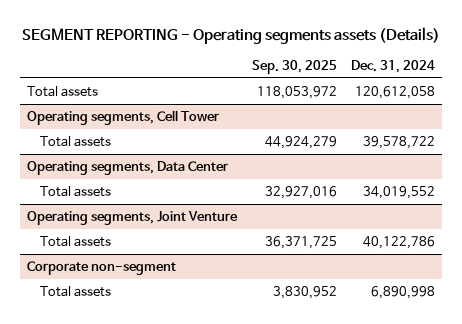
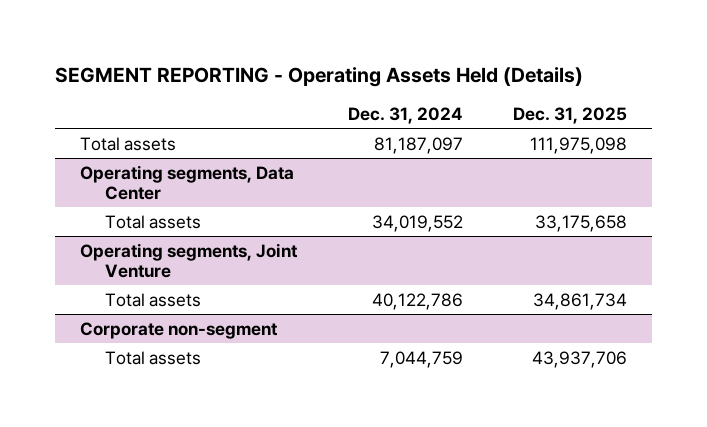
- SEGMENT REPORTING - Operating segments assets (Details)
+ SEGMENT REPORTING - Operating Assets Held (Details)
- | Sep. 30, 2025 | Dec. 31, 2024
+ | Dec. 31, 2024 | Dec. 31, 2025
- Total assets | 118,053,972 | 120,612,058
- Operating segments, Cell Tower
- Total assets | 44,924,279 | 39,578,722
+ Total assets | 81,187,097 | 111,975,098
@ Corporate non-segment
- Total assets | 3,830,952 | 6,890,998
+ Total assets | 7,044,759 | 43,937,706

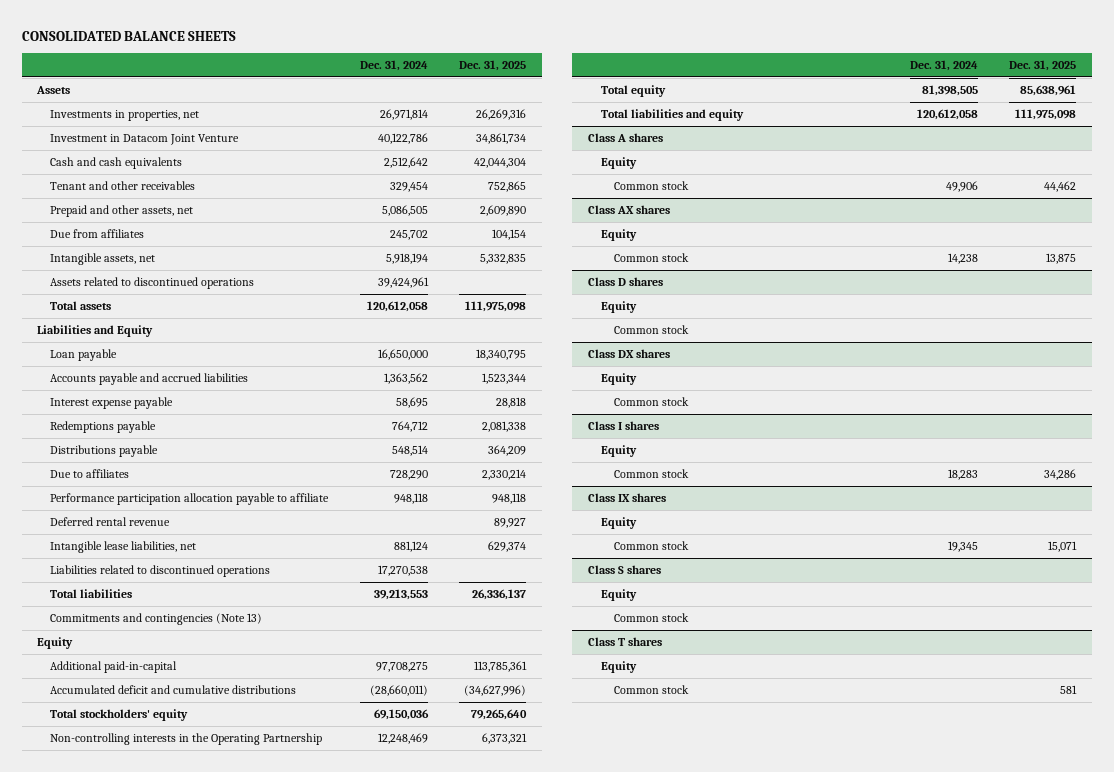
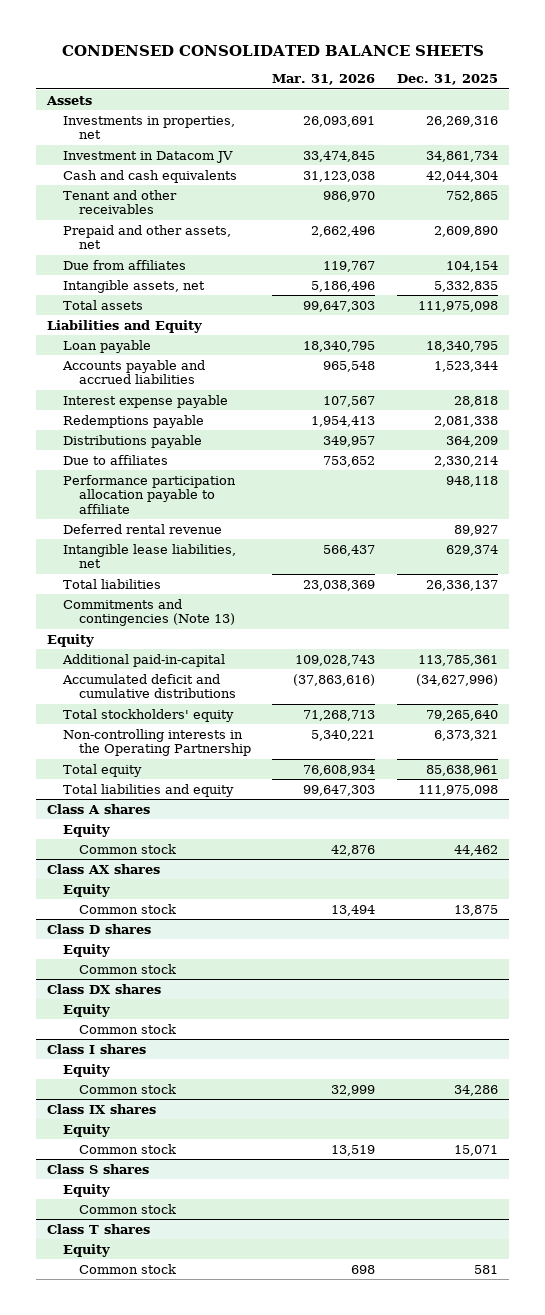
- CONSOLIDATED BALANCE SHEETS
+ CONDENSED CONSOLIDATED BALANCE SHEETS
- | Dec. 31, 2024 | Dec. 31, 2025
+ | Mar. 31, 2026 | Dec. 31, 2025
- Investment in Datacom Joint Venture | 40,122,786 | 34,861,734
+ Investment in Datacom JV | 33,474,845 | 34,861,734
- Assets related to discontinued operations | 39,424,961 |
- Liabilities related to discontinued operations | 17,270,538 |

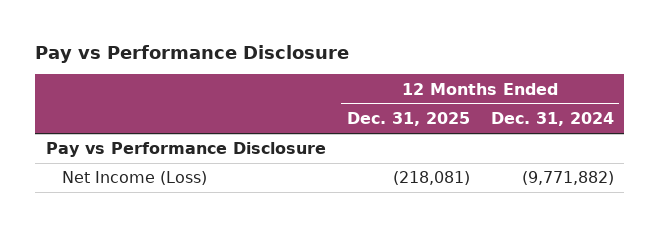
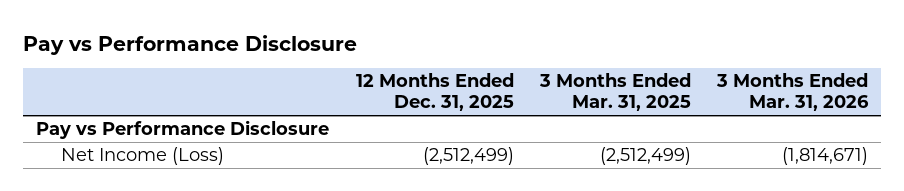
- | 12 Months Ended Dec. 31, 2025 | 12 Months Ended Dec. 31, 2024
+ | 12 Months Ended Dec. 31, 2025 | 3 Months Ended Mar. 31, 2025 | 3 Months Ended Mar. 31, 2026
- Net Income (Loss) | (218,081) | (9,771,882)
+ Net Income (Loss) | (2,512,499) | (2,512,499) | (1,814,671)

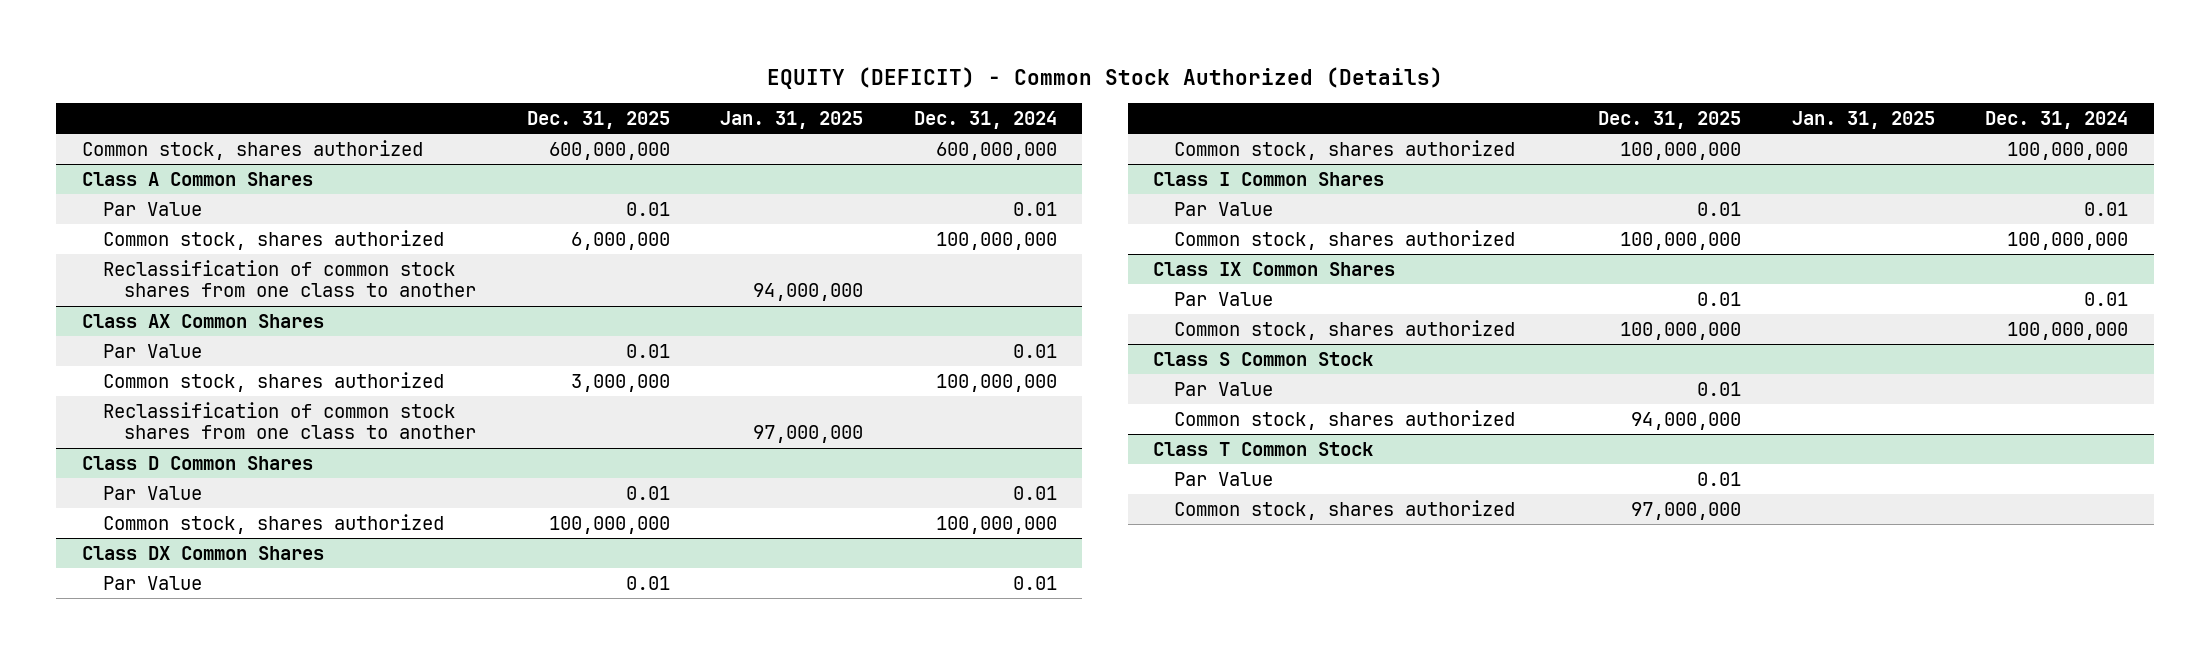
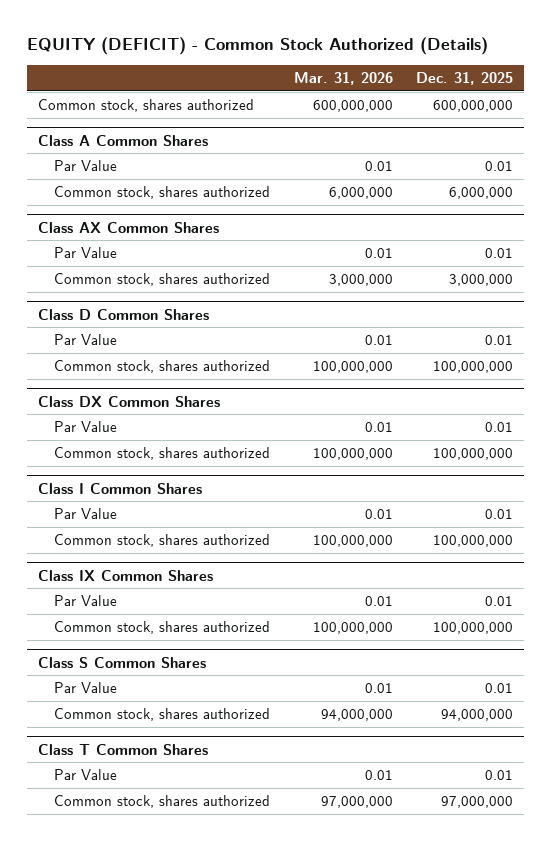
- | Dec. 31, 2025 | Jan. 31, 2025 | Dec. 31, 2024
+ | Mar. 31, 2026 | Dec. 31, 2025
@ Class A Common Shares
- Reclassification of common stock shares from one class to another | | 94,000,000 |
@ Class AX Common Shares
- Reclassification of common stock shares from one class to another | | 97,000,000 |
- Class S Common Stock
+ Class S Common Shares
- Class T Common Stock
+ Class T Common Shares

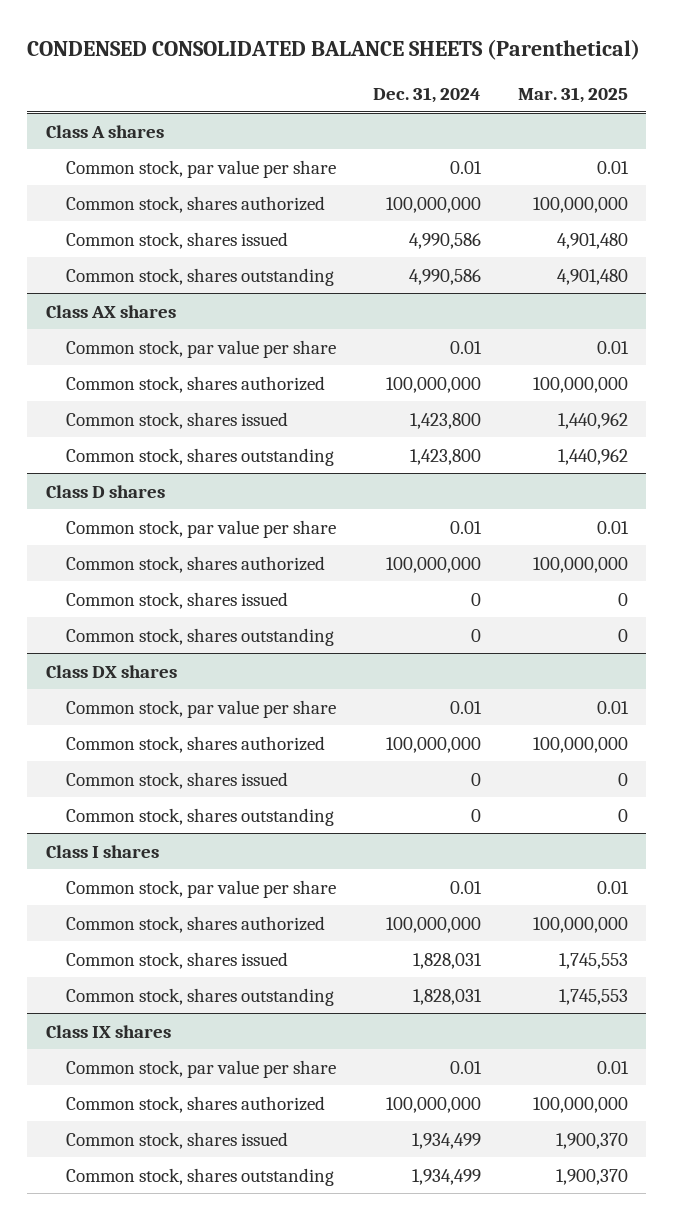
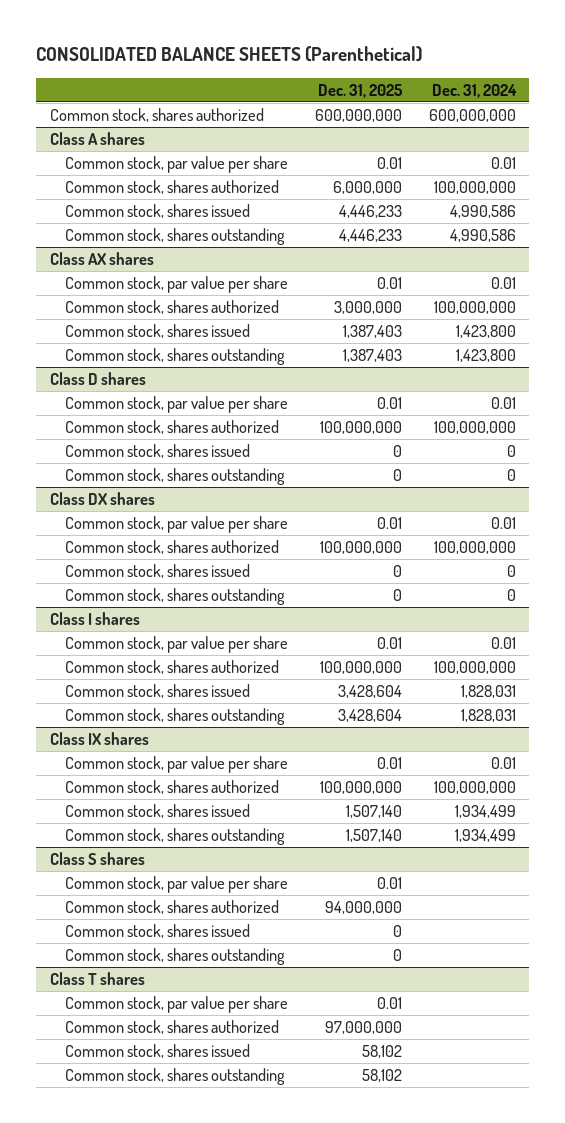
- CONDENSED CONSOLIDATED BALANCE SHEETS (Parenthetical)
+ CONSOLIDATED BALANCE SHEETS (Parenthetical)
- | Dec. 31, 2024 | Mar. 31, 2025
+ | Dec. 31, 2025 | Dec. 31, 2024
+ Common stock, shares authorized | 600,000,000 | 600,000,000
+ Class S shares
+ Common stock, par value per share | 0.01 |
+ Common stock, shares authorized | 94,000,000 |
+ Common stock, shares issued | 0 |
+ Common stock, shares outstanding | 0 |
+ Class T shares
+ Common stock, par value per share | 0.01 |
+ Common stock, shares authorized | 97,000,000 |
+ Common stock, shares issued | 58,102 |
+ Common stock, shares outstanding | 58,102 |

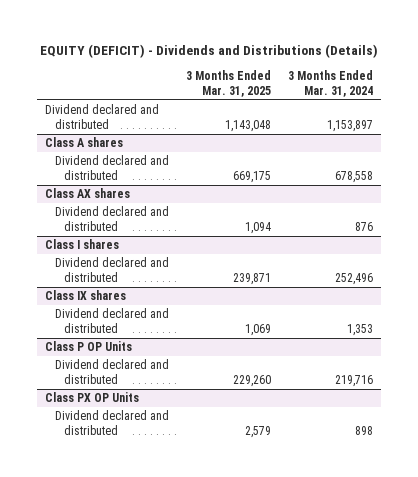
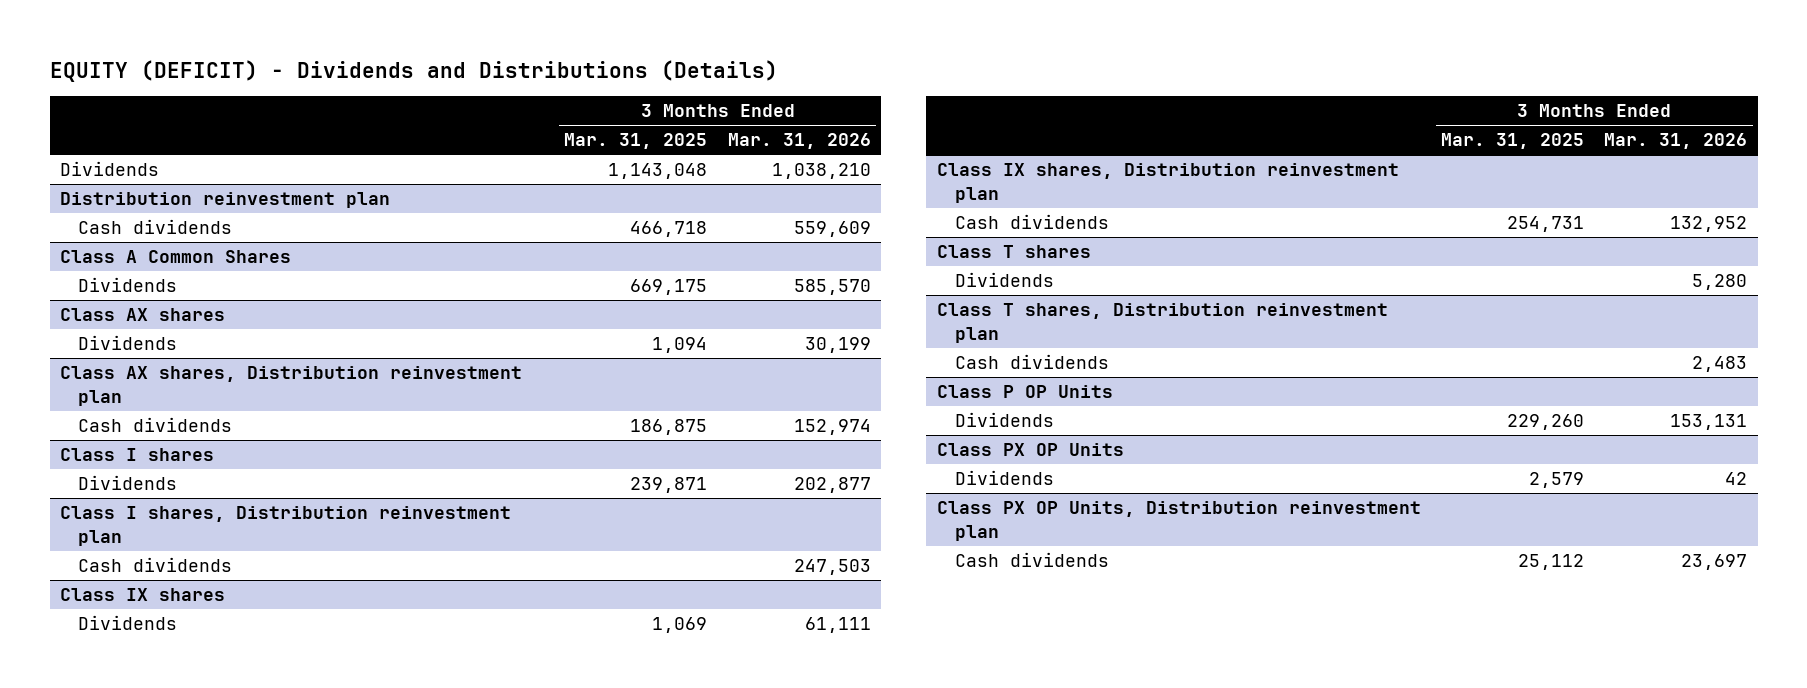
- | 3 Months Ended Mar. 31, 2025 | 3 Months Ended Mar. 31, 2024
+ | 3 Months Ended Mar. 31, 2025 | 3 Months Ended Mar. 31, 2026
- Dividend declared and distributed | 1,143,048 | 1,153,897
- Class A shares
- Dividend declared and distributed | 669,175 | 678,558
+ Dividends | 1,143,048 | 1,038,210
+ Distribution reinvestment plan
+ Cash dividends | 466,718 | 559,609
+ Class A Common Shares
+ Dividends | 669,175 | 585,570
@ Class AX shares
- Dividend declared and distributed | 1,094 | 876
+ Dividends | 1,094 | 30,199
+ Class AX shares, Distribution reinvestment plan
+ Cash dividends | 186,875 | 152,974
@ Class I shares
- Dividend declared and distributed | 239,871 | 252,496
+ Dividends | 239,871 | 202,877
+ Class I shares, Distribution reinvestment plan
+ Cash dividends | | 247,503
@ Class IX shares
- Dividend declared and distributed | 1,069 | 1,353
+ Dividends | 1,069 | 61,111
+ Class IX shares, Distribution reinvestment plan
+ Cash dividends | 254,731 | 132,952
+ Class T shares
+ Dividends | | 5,280
+ Class T shares, Distribution reinvestment plan
+ Cash dividends | | 2,483
@ Class P OP Units
- Dividend declared and distributed | 229,260 | 219,716
+ Dividends | 229,260 | 153,131
@ Class PX OP Units
- Dividend declared and distributed | 2,579 | 898
+ Dividends | 2,579 | 42
+ Class PX OP Units, Distribution reinvestment plan
+ Cash dividends | 25,112 | 23,697

